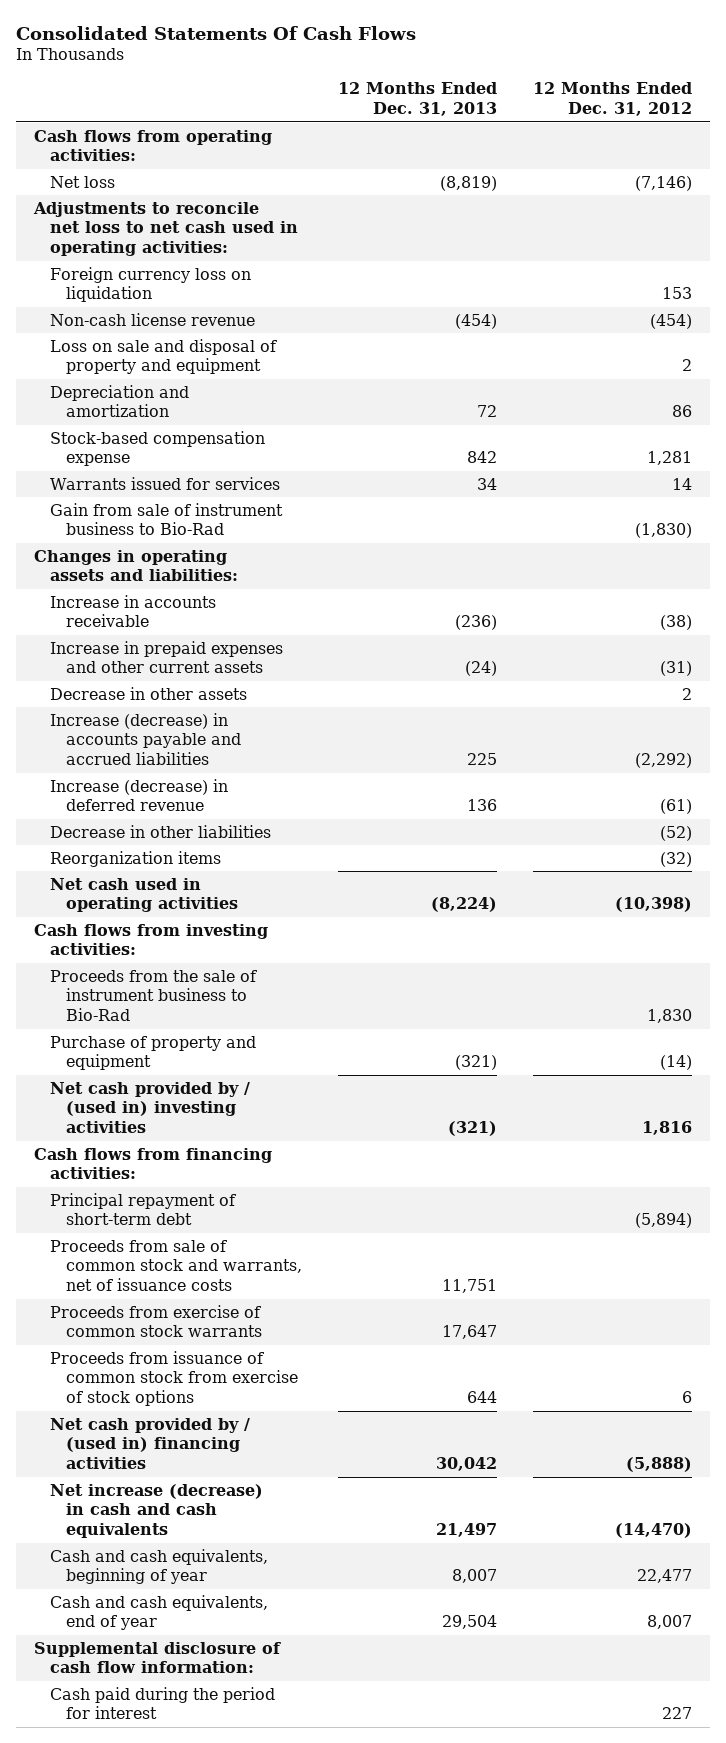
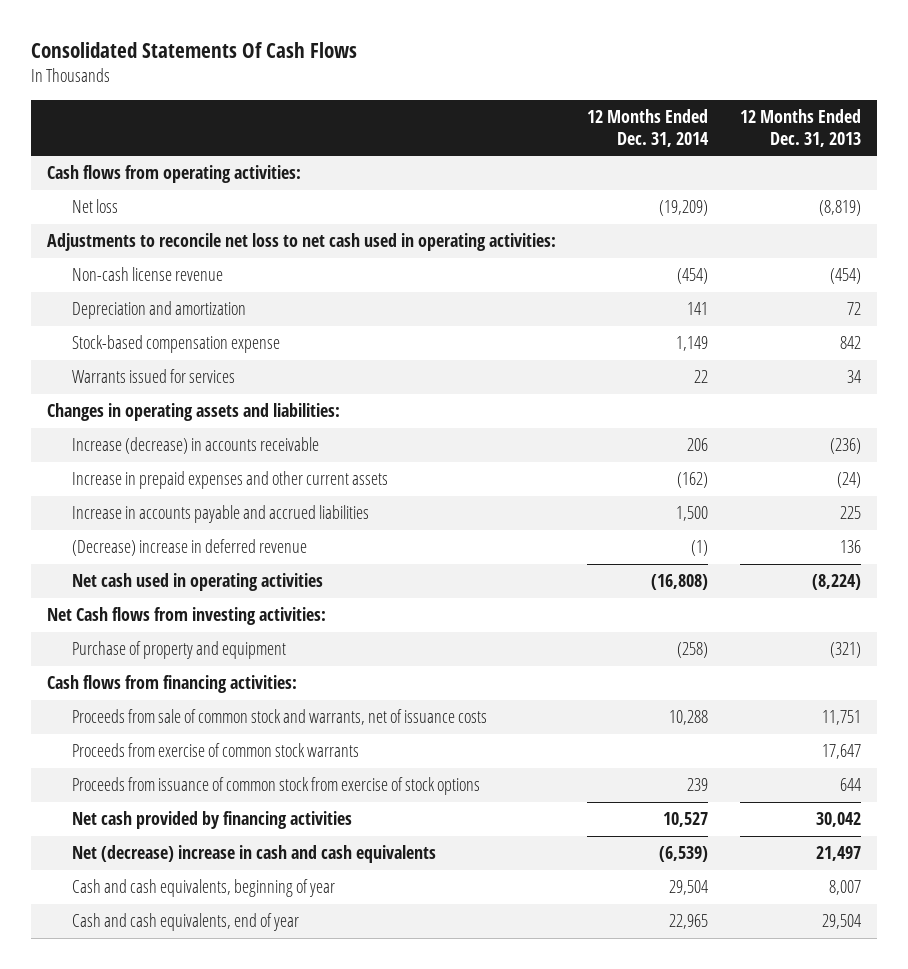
- | 12 Months Ended Dec. 31, 2013 | 12 Months Ended Dec. 31, 2012
+ | 12 Months Ended Dec. 31, 2014 | 12 Months Ended Dec. 31, 2013
- Foreign currency loss on liquidation | | 153
- Loss on sale and disposal of property and equipment | | 2
- Gain from sale of instrument business to Bio-Rad | | (1,830)
- Increase in accounts receivable | (236) | (38)
+ Increase (decrease) in accounts receivable | 206 | (236)
- Decrease in other assets | | 2
- Increase (decrease) in accounts payable and accrued liabilities | 225 | (2,292)
- Increase (decrease) in deferred revenue | 136 | (61)
- Decrease in other liabilities | | (52)
- Reorganization items | | (32)
+ Increase in accounts payable and accrued liabilities | 1,500 | 225
+ (Decrease) increase in deferred revenue | (1) | 136
- Cash flows from investing activities:
- Proceeds from the sale of instrument business to Bio-Rad | | 1,830
+ Net Cash flows from investing activities:
- Net cash provided by / (used in) investing activities | (321) | 1,816
- Principal repayment of short-term debt | | (5,894)
- Net cash provided by / (used in) financing activities | 30,042 | (5,888)
- Net increase (decrease) in cash and cash equivalents | 21,497 | (14,470)
+ Net cash provided by financing activities | 10,527 | 30,042
+ Net (decrease) increase in cash and cash equivalents | (6,539) | 21,497
- Supplemental disclosure of cash flow information:
- Cash paid during the period for interest | | 227

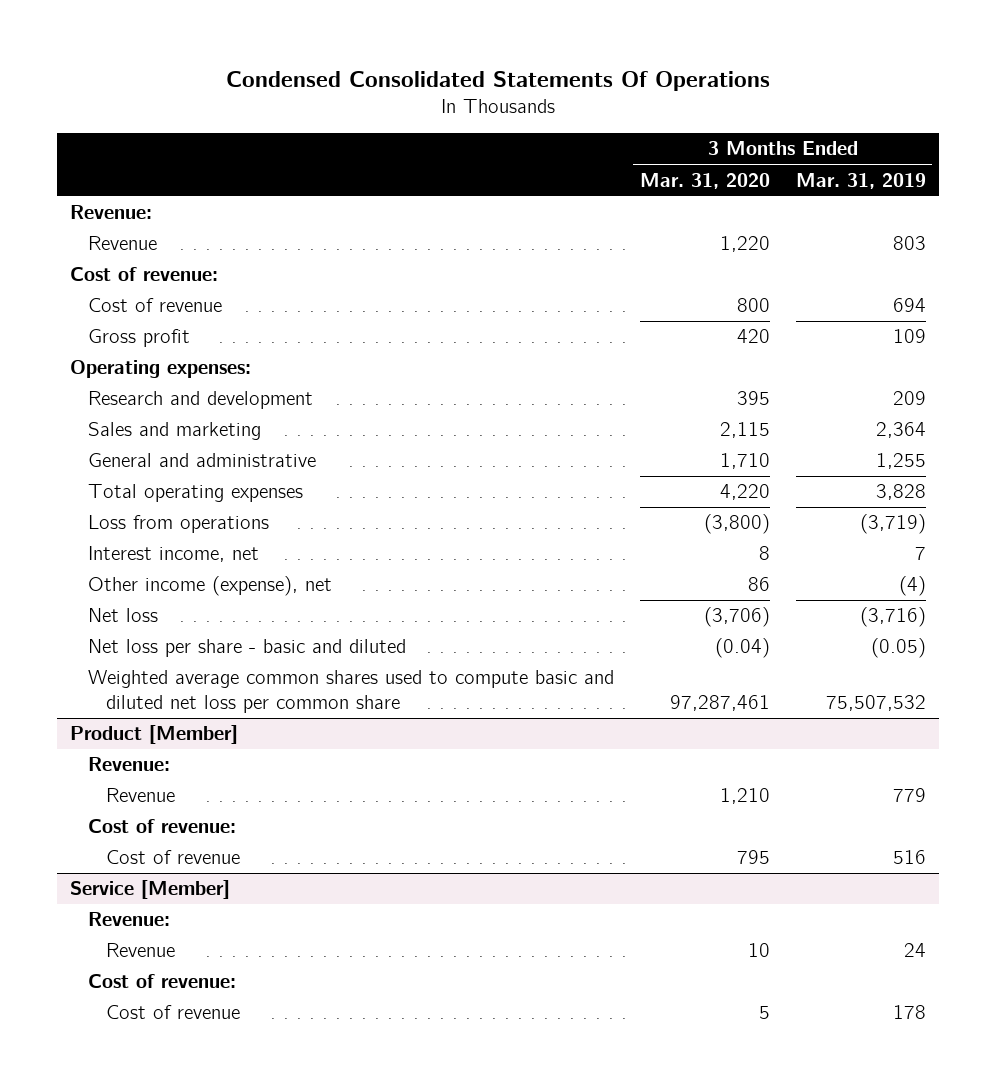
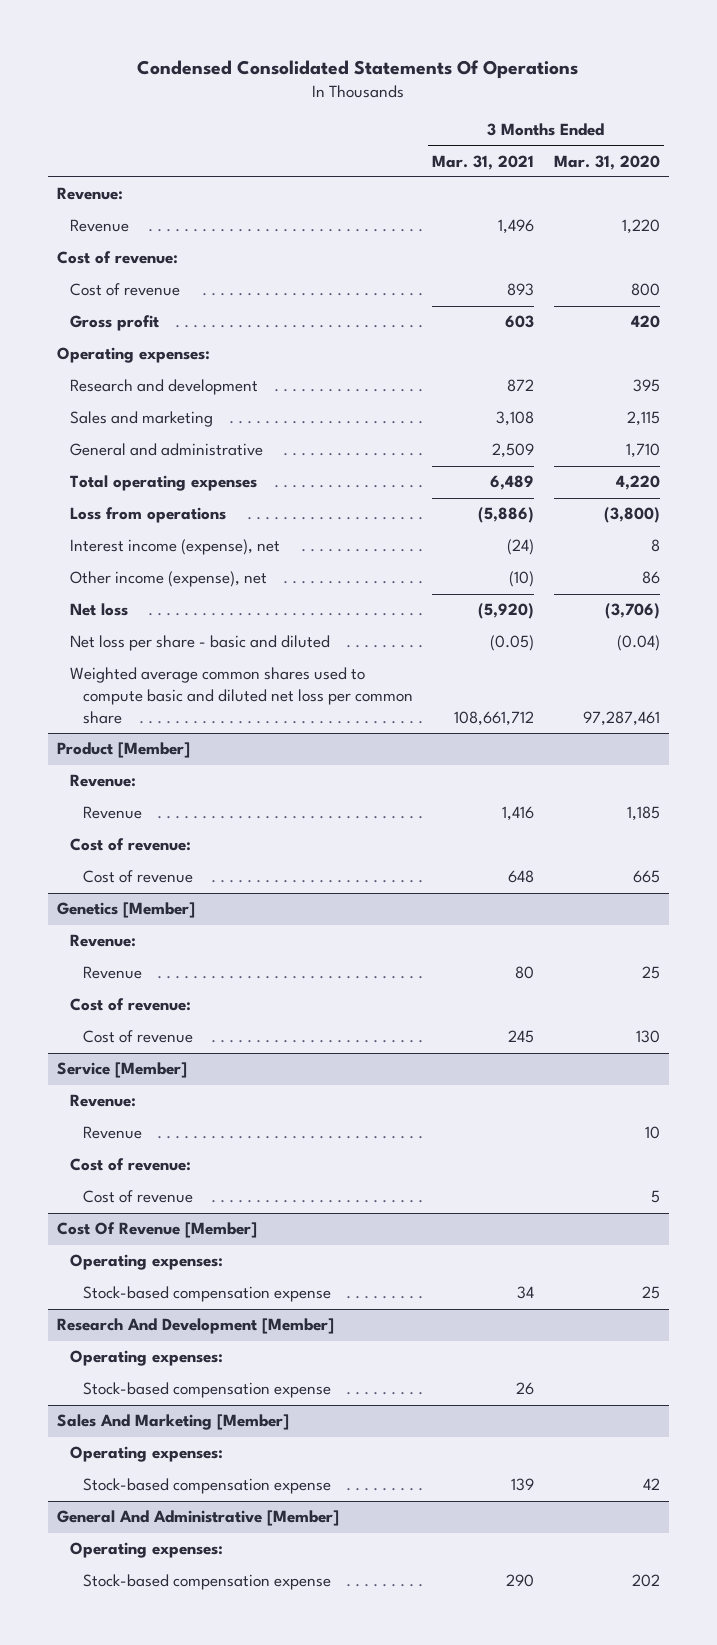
- | 3 Months Ended Mar. 31, 2020 | 3 Months Ended Mar. 31, 2019
+ | 3 Months Ended Mar. 31, 2021 | 3 Months Ended Mar. 31, 2020
- Interest income, net | 8 | 7
+ Interest income (expense), net | (24) | 8
@ Product [Member]
- Revenue | 1,210 | 779
+ Revenue | 1,416 | 1,185
- Cost of revenue | 795 | 516
+ Cost of revenue | 648 | 665
+ Genetics [Member]
+ Revenue:
+ Revenue | 80 | 25
+ Cost of revenue:
+ Cost of revenue | 245 | 130
+ Cost Of Revenue [Member]
+ Operating expenses:
+ Stock-based compensation expense | 34 | 25
+ Research And Development [Member]
+ Operating expenses:
+ Stock-based compensation expense | 26 |
+ Sales And Marketing [Member]
+ Operating expenses:
+ Stock-based compensation expense | 139 | 42
+ General And Administrative [Member]
+ Operating expenses:
+ Stock-based compensation expense | 290 | 202

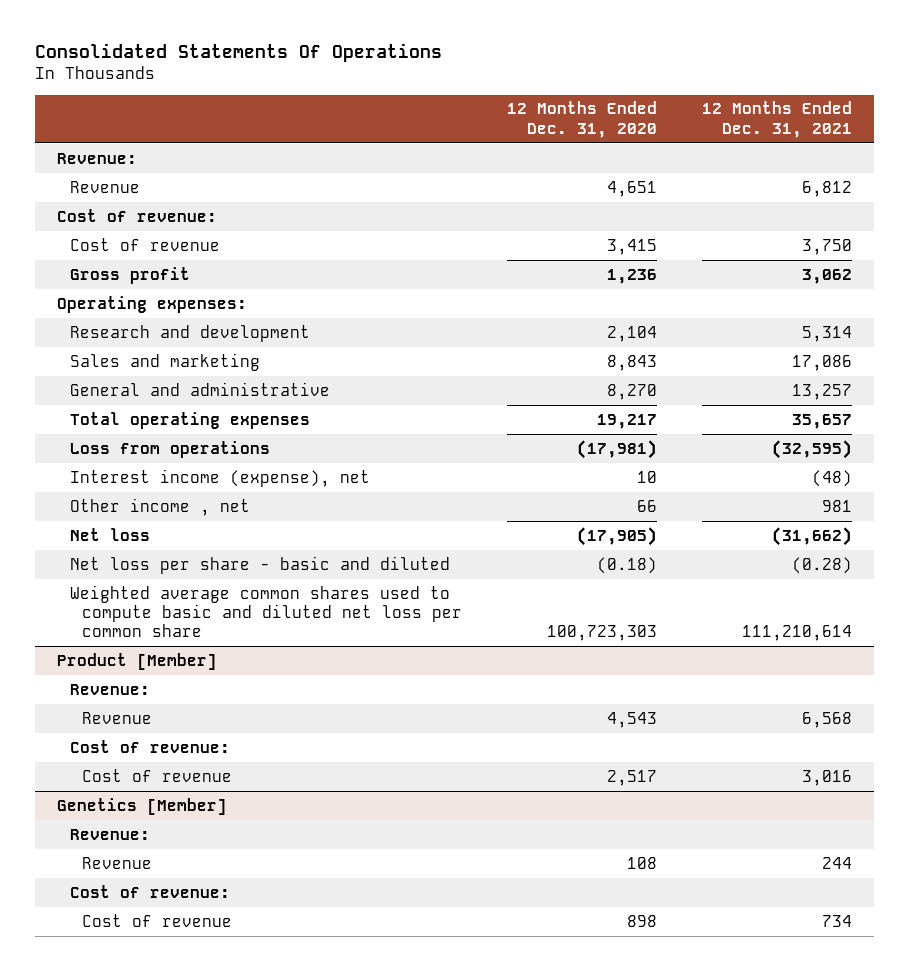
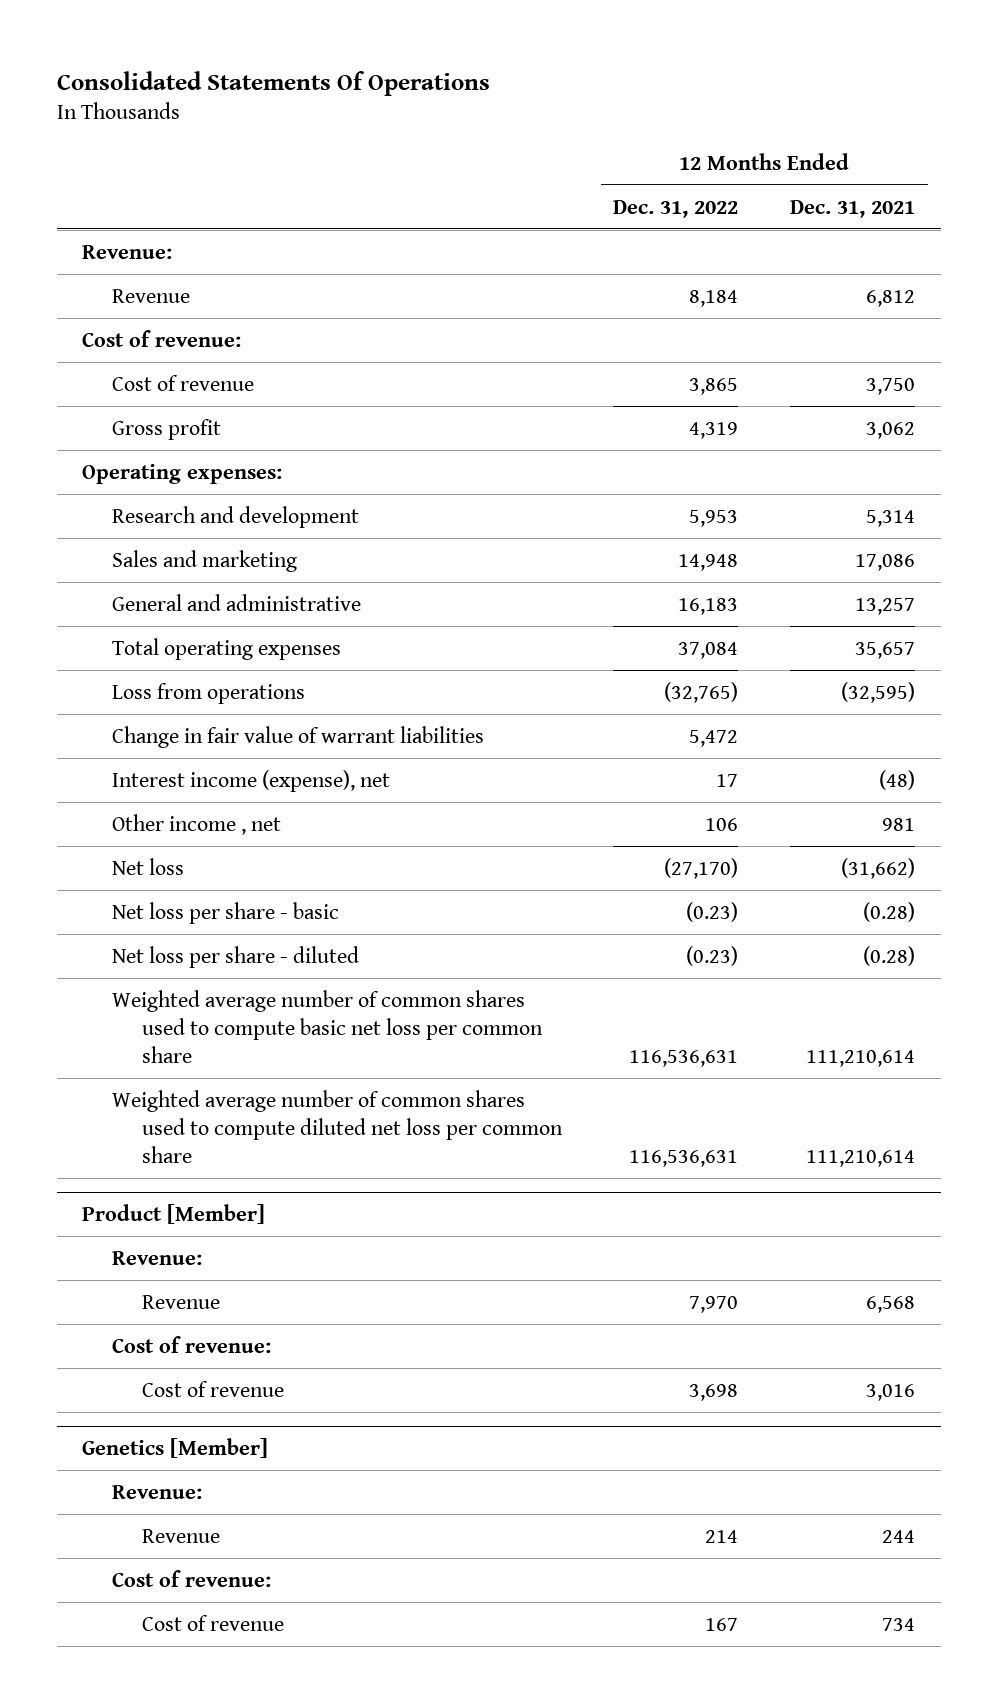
- | 12 Months Ended Dec. 31, 2020 | 12 Months Ended Dec. 31, 2021
+ | 12 Months Ended Dec. 31, 2022 | 12 Months Ended Dec. 31, 2021
+ Change in fair value of warrant liabilities | 5,472 |
- Net loss per share - basic and diluted | (0.18) | (0.28)
- Weighted average common shares used to compute basic and diluted net loss per common share | 100,723,303 | 111,210,614
+ Net loss per share - basic | (0.23) | (0.28)
+ Net loss per share - diluted | (0.23) | (0.28)
+ Weighted average number of common shares used to compute basic net loss per common share | 116,536,631 | 111,210,614
+ Weighted average number of common shares used to compute diluted net loss per common share | 116,536,631 | 111,210,614

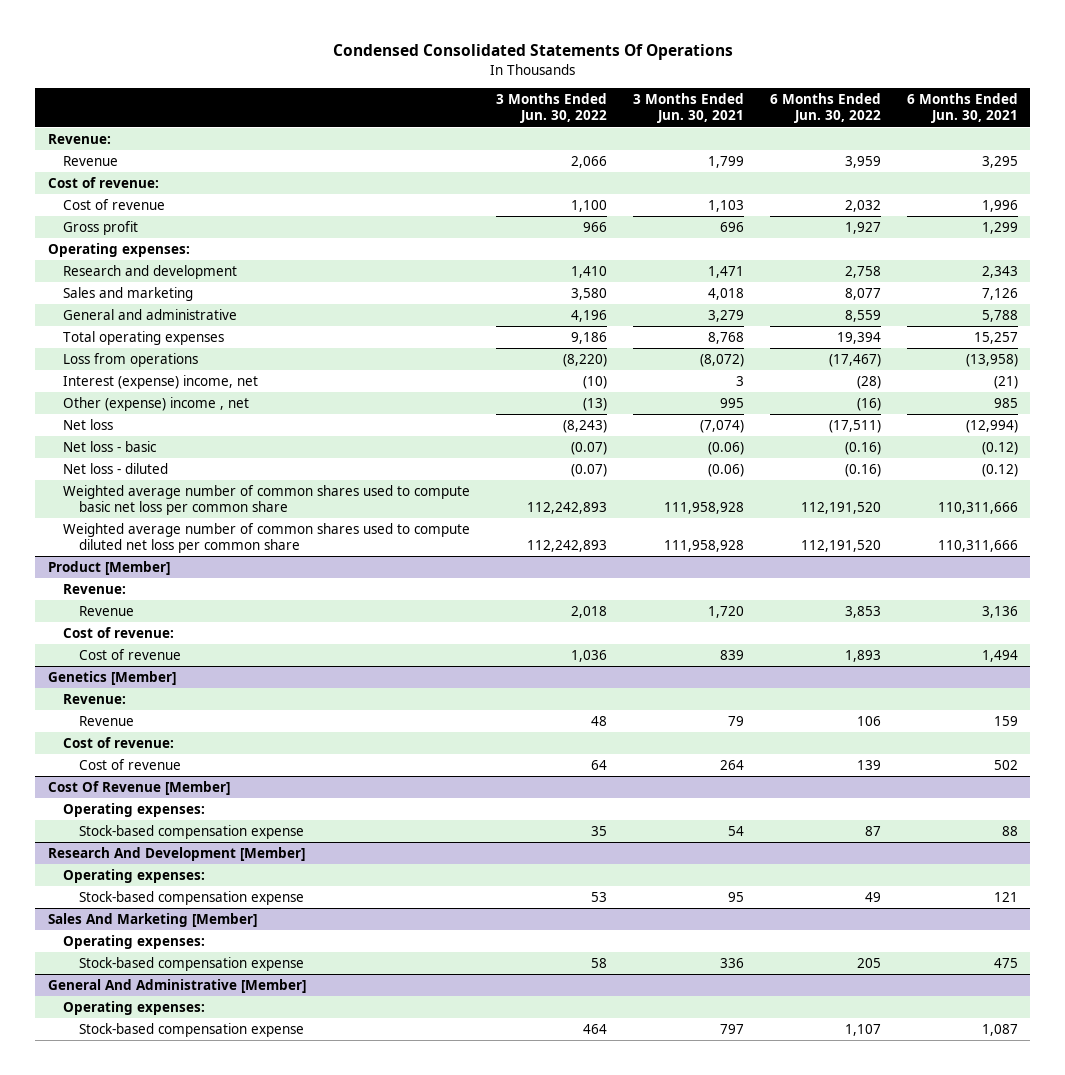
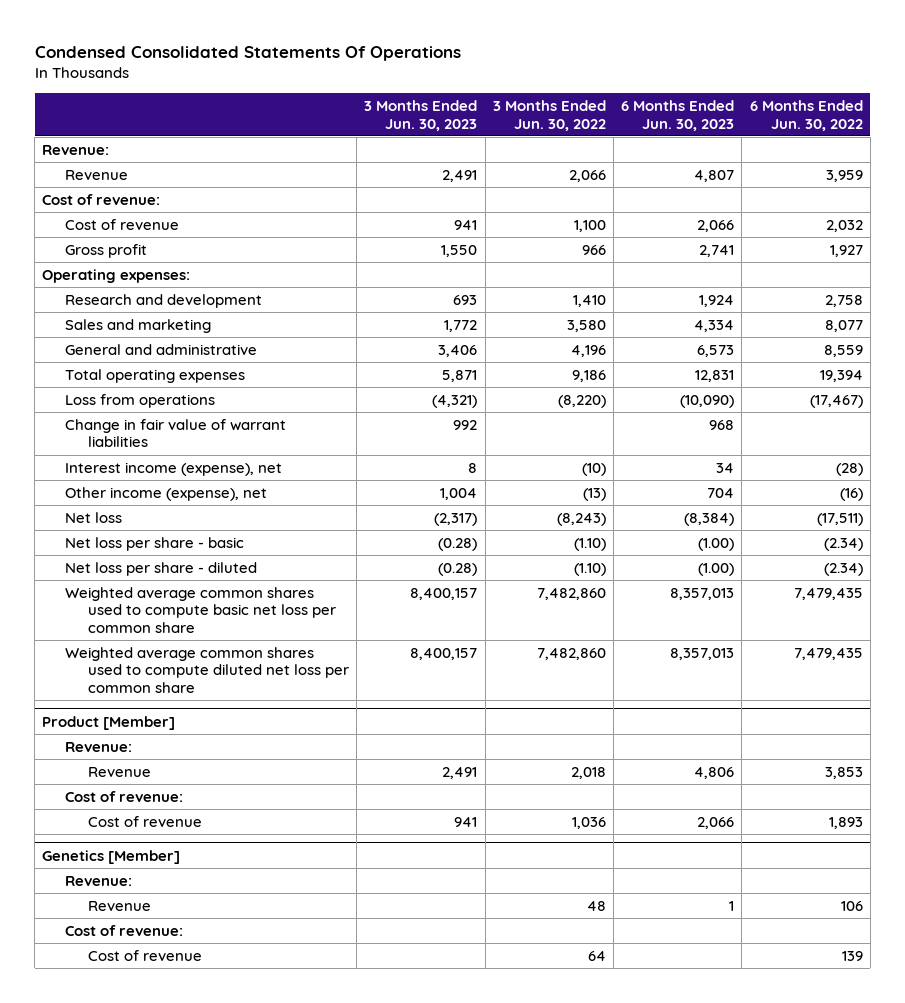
- | 3 Months Ended Jun. 30, 2022 | 3 Months Ended Jun. 30, 2021 | 6 Months Ended Jun. 30, 2022 | 6 Months Ended Jun. 30, 2021
+ | 3 Months Ended Jun. 30, 2023 | 3 Months Ended Jun. 30, 2022 | 6 Months Ended Jun. 30, 2023 | 6 Months Ended Jun. 30, 2022
- Interest (expense) income, net | (10) | 3 | (28) | (21)
- Other (expense) income , net | (13) | 995 | (16) | 985
+ Change in fair value of warrant liabilities | 992 | | 968 |
+ Interest income (expense), net | 8 | (10) | 34 | (28)
+ Other income (expense), net | 1,004 | (13) | 704 | (16)
- Net loss - basic | (0.07) | (0.06) | (0.16) | (0.12)
- Net loss - diluted | (0.07) | (0.06) | (0.16) | (0.12)
- Weighted average number of common shares used to compute basic net loss per common share | 112,242,893 | 111,958,928 | 112,191,520 | 110,311,666
- Weighted average number of common shares used to compute diluted net loss per common share | 112,242,893 | 111,958,928 | 112,191,520 | 110,311,666
+ Net loss per share - basic | (0.28) | (1.10) | (1.00) | (2.34)
+ Net loss per share - diluted | (0.28) | (1.10) | (1.00) | (2.34)
+ Weighted average common shares used to compute basic net loss per common share | 8,400,157 | 7,482,860 | 8,357,013 | 7,479,435
+ Weighted average common shares used to compute diluted net loss per common share | 8,400,157 | 7,482,860 | 8,357,013 | 7,479,435
- Cost Of Revenue [Member]
- Operating expenses:
- Stock-based compensation expense | 35 | 54 | 87 | 88
- Research And Development [Member]
- Operating expenses:
- Stock-based compensation expense | 53 | 95 | 49 | 121
- Sales And Marketing [Member]
- Operating expenses:
- Stock-based compensation expense | 58 | 336 | 205 | 475
- General And Administrative [Member]
- Operating expenses:
- Stock-based compensation expense | 464 | 797 | 1,107 | 1,087

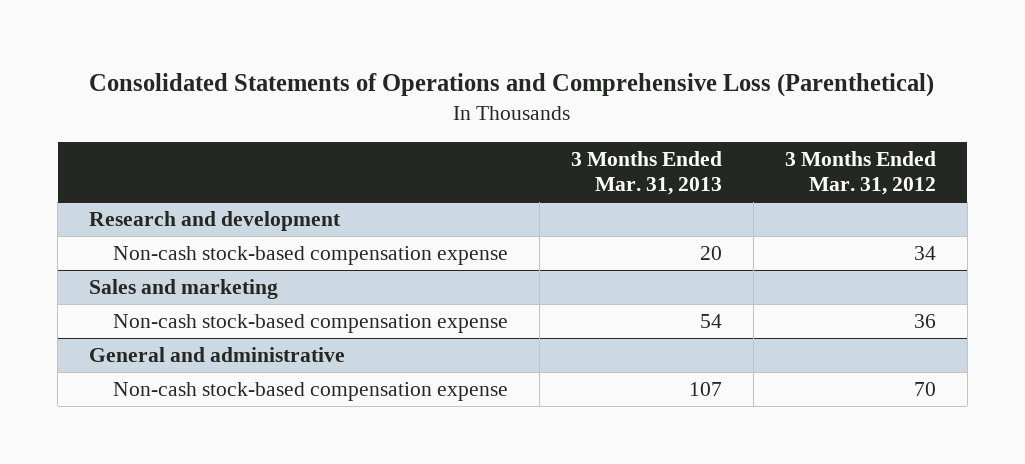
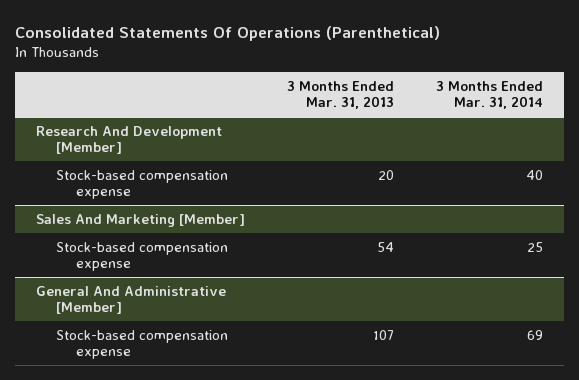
- Consolidated Statements of Operations and Comprehensive Loss (Parenthetical)
+ Consolidated Statements Of Operations (Parenthetical)
- | 3 Months Ended Mar. 31, 2013 | 3 Months Ended Mar. 31, 2012
+ | 3 Months Ended Mar. 31, 2013 | 3 Months Ended Mar. 31, 2014
- Research and development
- Non-cash stock-based compensation expense | 20 | 34
- Sales and marketing
- Non-cash stock-based compensation expense | 54 | 36
- General and administrative
- Non-cash stock-based compensation expense | 107 | 70
+ Research And Development [Member]
+ Stock-based compensation expense | 20 | 40
+ Sales And Marketing [Member]
+ Stock-based compensation expense | 54 | 25
+ General And Administrative [Member]
+ Stock-based compensation expense | 107 | 69

